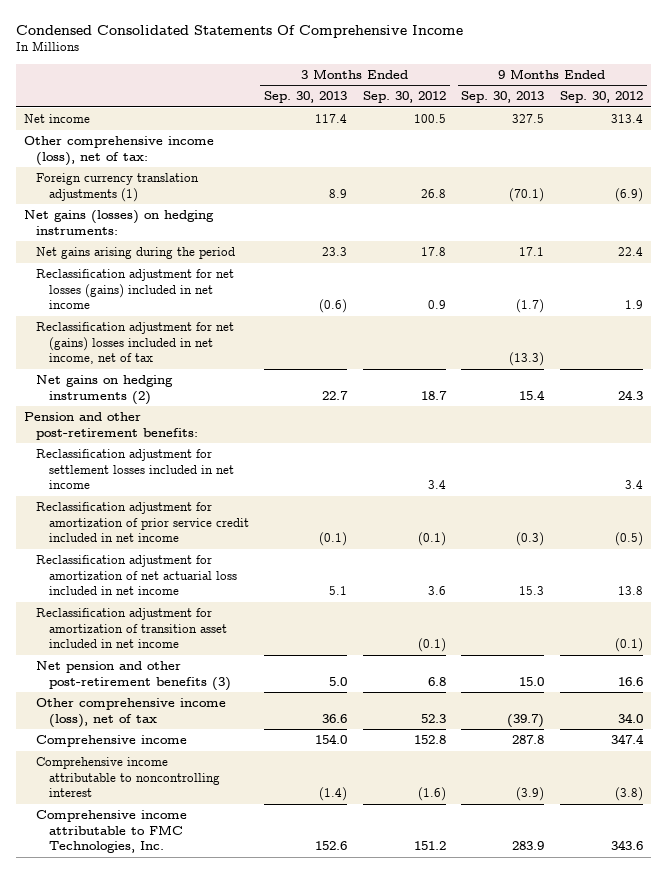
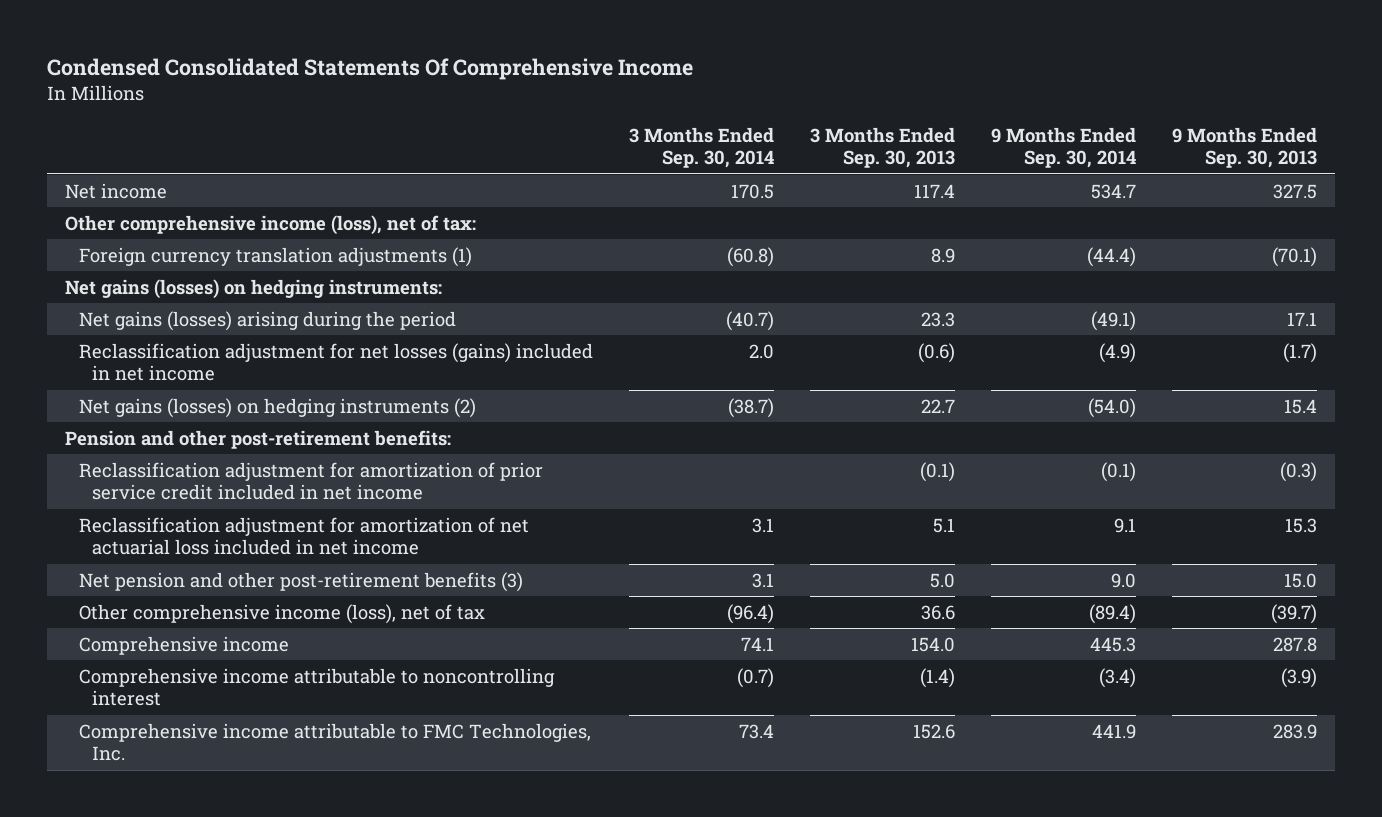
- | 3 Months Ended Sep. 30, 2013 | 3 Months Ended Sep. 30, 2012 | 9 Months Ended Sep. 30, 2013 | 9 Months Ended Sep. 30, 2012
+ | 3 Months Ended Sep. 30, 2014 | 3 Months Ended Sep. 30, 2013 | 9 Months Ended Sep. 30, 2014 | 9 Months Ended Sep. 30, 2013
- Net gains arising during the period | 23.3 | 17.8 | 17.1 | 22.4
+ Net gains (losses) arising during the period | (40.7) | 23.3 | (49.1) | 17.1
- Reclassification adjustment for net (gains) losses included in net income, net of tax | | | (13.3) |
- Net gains on hedging instruments (2) | 22.7 | 18.7 | 15.4 | 24.3
+ Net gains (losses) on hedging instruments (2) | (38.7) | 22.7 | (54.0) | 15.4
- Reclassification adjustment for settlement losses included in net income | | 3.4 | | 3.4
- Reclassification adjustment for amortization of transition asset included in net income | | (0.1) | | (0.1)

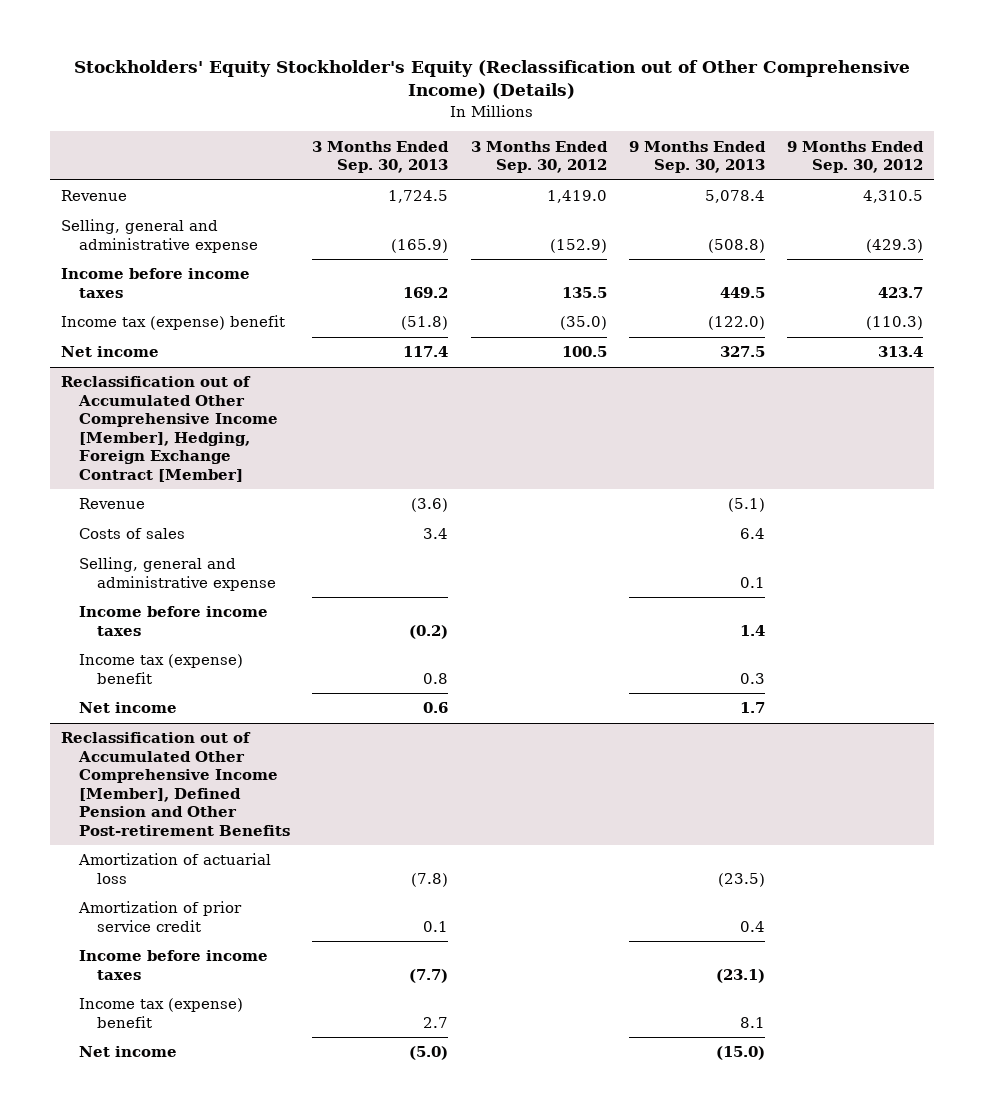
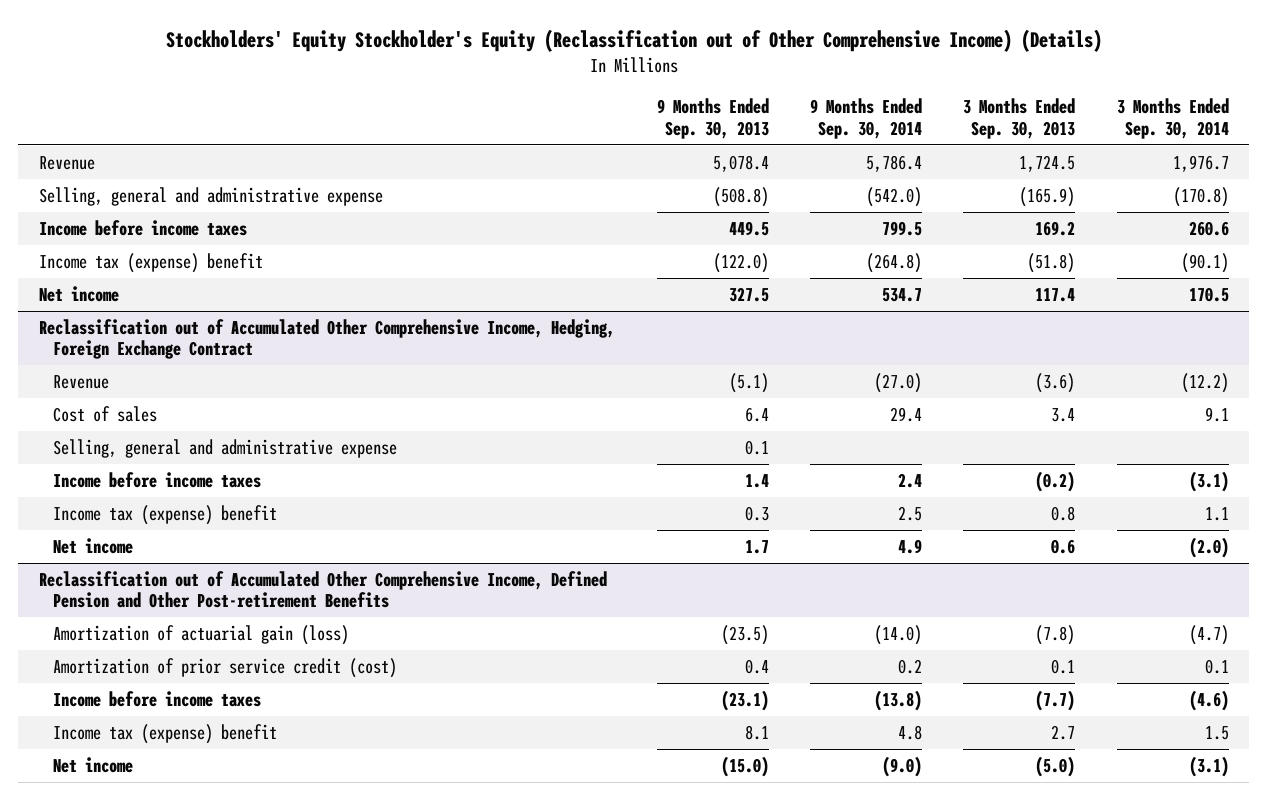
- | 3 Months Ended Sep. 30, 2013 | 3 Months Ended Sep. 30, 2012 | 9 Months Ended Sep. 30, 2013 | 9 Months Ended Sep. 30, 2012
+ | 9 Months Ended Sep. 30, 2013 | 9 Months Ended Sep. 30, 2014 | 3 Months Ended Sep. 30, 2013 | 3 Months Ended Sep. 30, 2014
- Reclassification out of Accumulated Other Comprehensive Income [Member], Hedging, Foreign Exchange Contract [Member]
+ Reclassification out of Accumulated Other Comprehensive Income, Hedging, Foreign Exchange Contract
- Costs of sales | 3.4 | | 6.4 |
+ Cost of sales | 6.4 | 29.4 | 3.4 | 9.1
- Reclassification out of Accumulated Other Comprehensive Income [Member], Defined Pension and Other Post-retirement Benefits
- Amortization of actuarial loss | (7.8) | | (23.5) |
- Amortization of prior service credit | 0.1 | | 0.4 |
+ Reclassification out of Accumulated Other Comprehensive Income, Defined Pension and Other Post-retirement Benefits
+ Amortization of actuarial gain (loss) | (23.5) | (14.0) | (7.8) | (4.7)
+ Amortization of prior service credit (cost) | 0.4 | 0.2 | 0.1 | 0.1

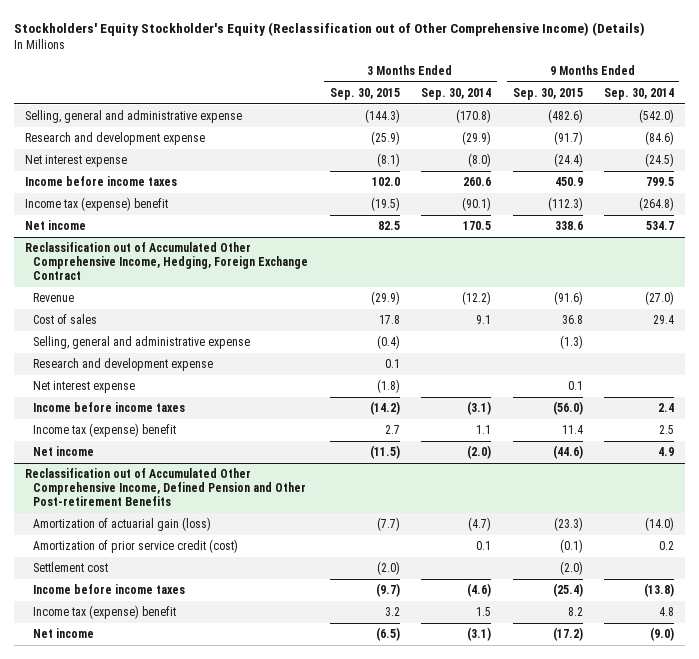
- | 9 Months Ended Sep. 30, 2013 | 9 Months Ended Sep. 30, 2014 | 3 Months Ended Sep. 30, 2013 | 3 Months Ended Sep. 30, 2014
+ | 3 Months Ended Sep. 30, 2015 | 3 Months Ended Sep. 30, 2014 | 9 Months Ended Sep. 30, 2015 | 9 Months Ended Sep. 30, 2014
- Revenue | 5,078.4 | 5,786.4 | 1,724.5 | 1,976.7
+ Research and development expense | (25.9) | (29.9) | (91.7) | (84.6)
+ Net interest expense | (8.1) | (8.0) | (24.4) | (24.5)
@ Reclassification out of Accumulated Other Comprehensive Income, Hedging, Foreign Exchange Contract
+ Research and development expense | 0.1 | | |
+ Net interest expense | (1.8) | | 0.1 |
@ Reclassification out of Accumulated Other Comprehensive Income, Defined Pension and Other Post-retirement Benefits
+ Settlement cost | (2.0) | | (2.0) |

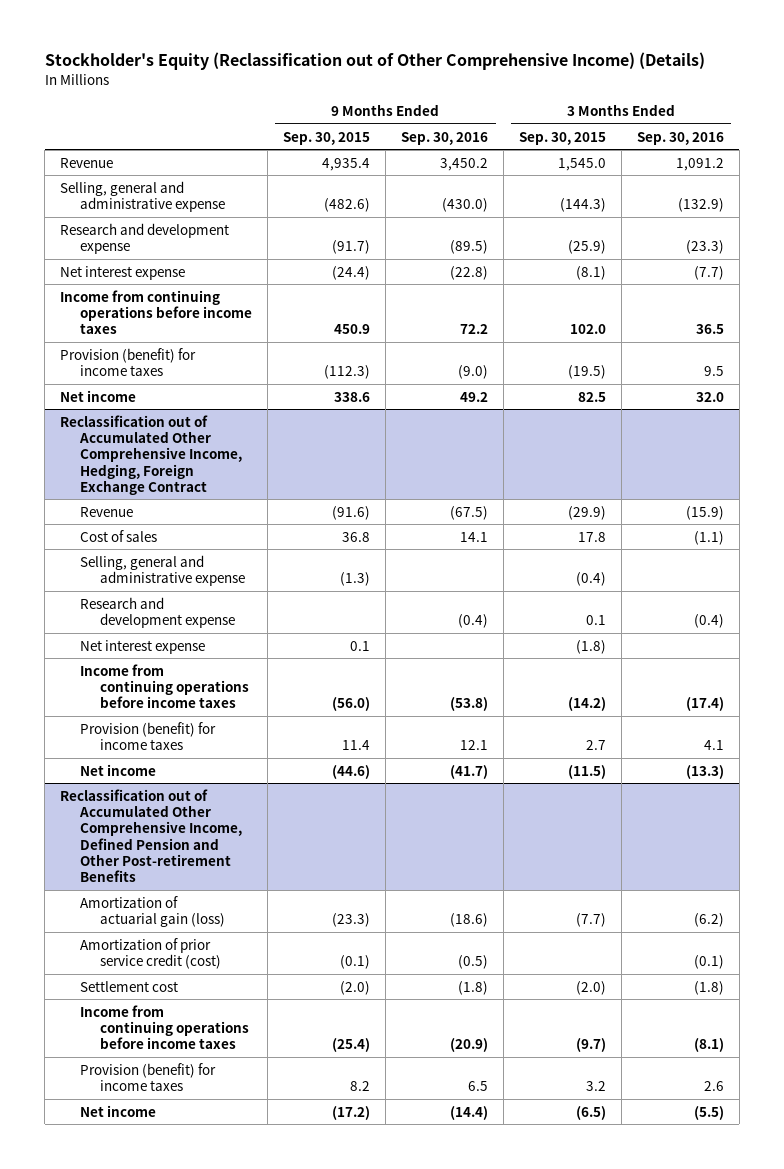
- Stockholders' Equity Stockholder's Equity (Reclassification out of Other Comprehensive Income) (Details)
+ Stockholder's Equity (Reclassification out of Other Comprehensive Income) (Details)
- | 3 Months Ended Sep. 30, 2015 | 3 Months Ended Sep. 30, 2014 | 9 Months Ended Sep. 30, 2015 | 9 Months Ended Sep. 30, 2014
+ | 9 Months Ended Sep. 30, 2015 | 9 Months Ended Sep. 30, 2016 | 3 Months Ended Sep. 30, 2015 | 3 Months Ended Sep. 30, 2016
+ Revenue | 4,935.4 | 3,450.2 | 1,545.0 | 1,091.2
- Income before income taxes | 102.0 | 260.6 | 450.9 | 799.5
- Income tax (expense) benefit | (19.5) | (90.1) | (112.3) | (264.8)
+ Income from continuing operations before income taxes | 450.9 | 72.2 | 102.0 | 36.5
+ Provision (benefit) for income taxes | (112.3) | (9.0) | (19.5) | 9.5
@ Reclassification out of Accumulated Other Comprehensive Income, Hedging, Foreign Exchange Contract
- Income before income taxes | (14.2) | (3.1) | (56.0) | 2.4
- Income tax (expense) benefit | 2.7 | 1.1 | 11.4 | 2.5
+ Income from continuing operations before income taxes | (56.0) | (53.8) | (14.2) | (17.4)
+ Provision (benefit) for income taxes | 11.4 | 12.1 | 2.7 | 4.1
@ Reclassification out of Accumulated Other Comprehensive Income, Defined Pension and Other Post-retirement Benefits
- Income before income taxes | (9.7) | (4.6) | (25.4) | (13.8)
- Income tax (expense) benefit | 3.2 | 1.5 | 8.2 | 4.8
+ Income from continuing operations before income taxes | (25.4) | (20.9) | (9.7) | (8.1)
+ Provision (benefit) for income taxes | 8.2 | 6.5 | 3.2 | 2.6

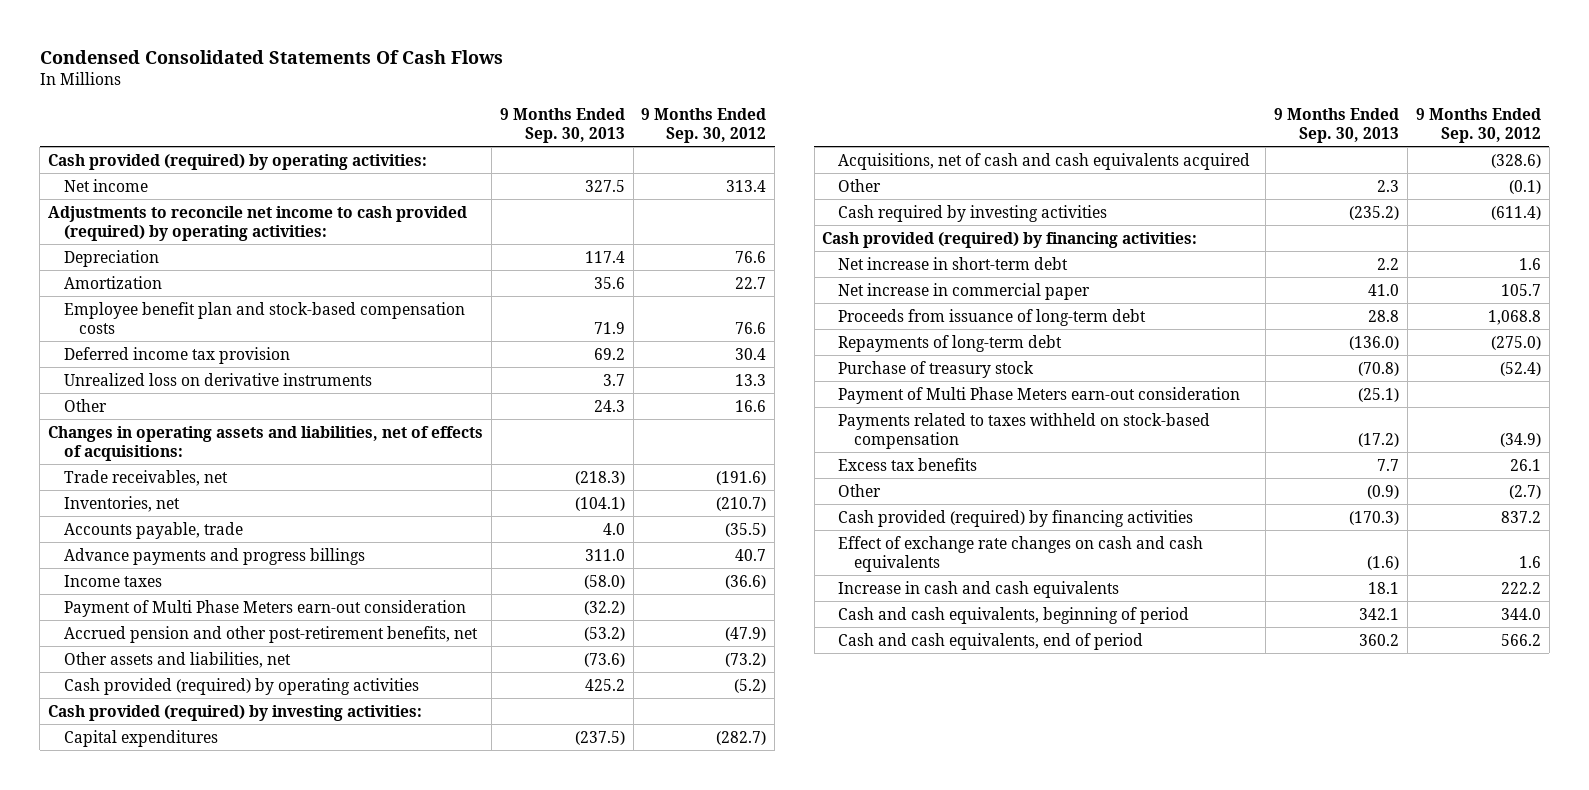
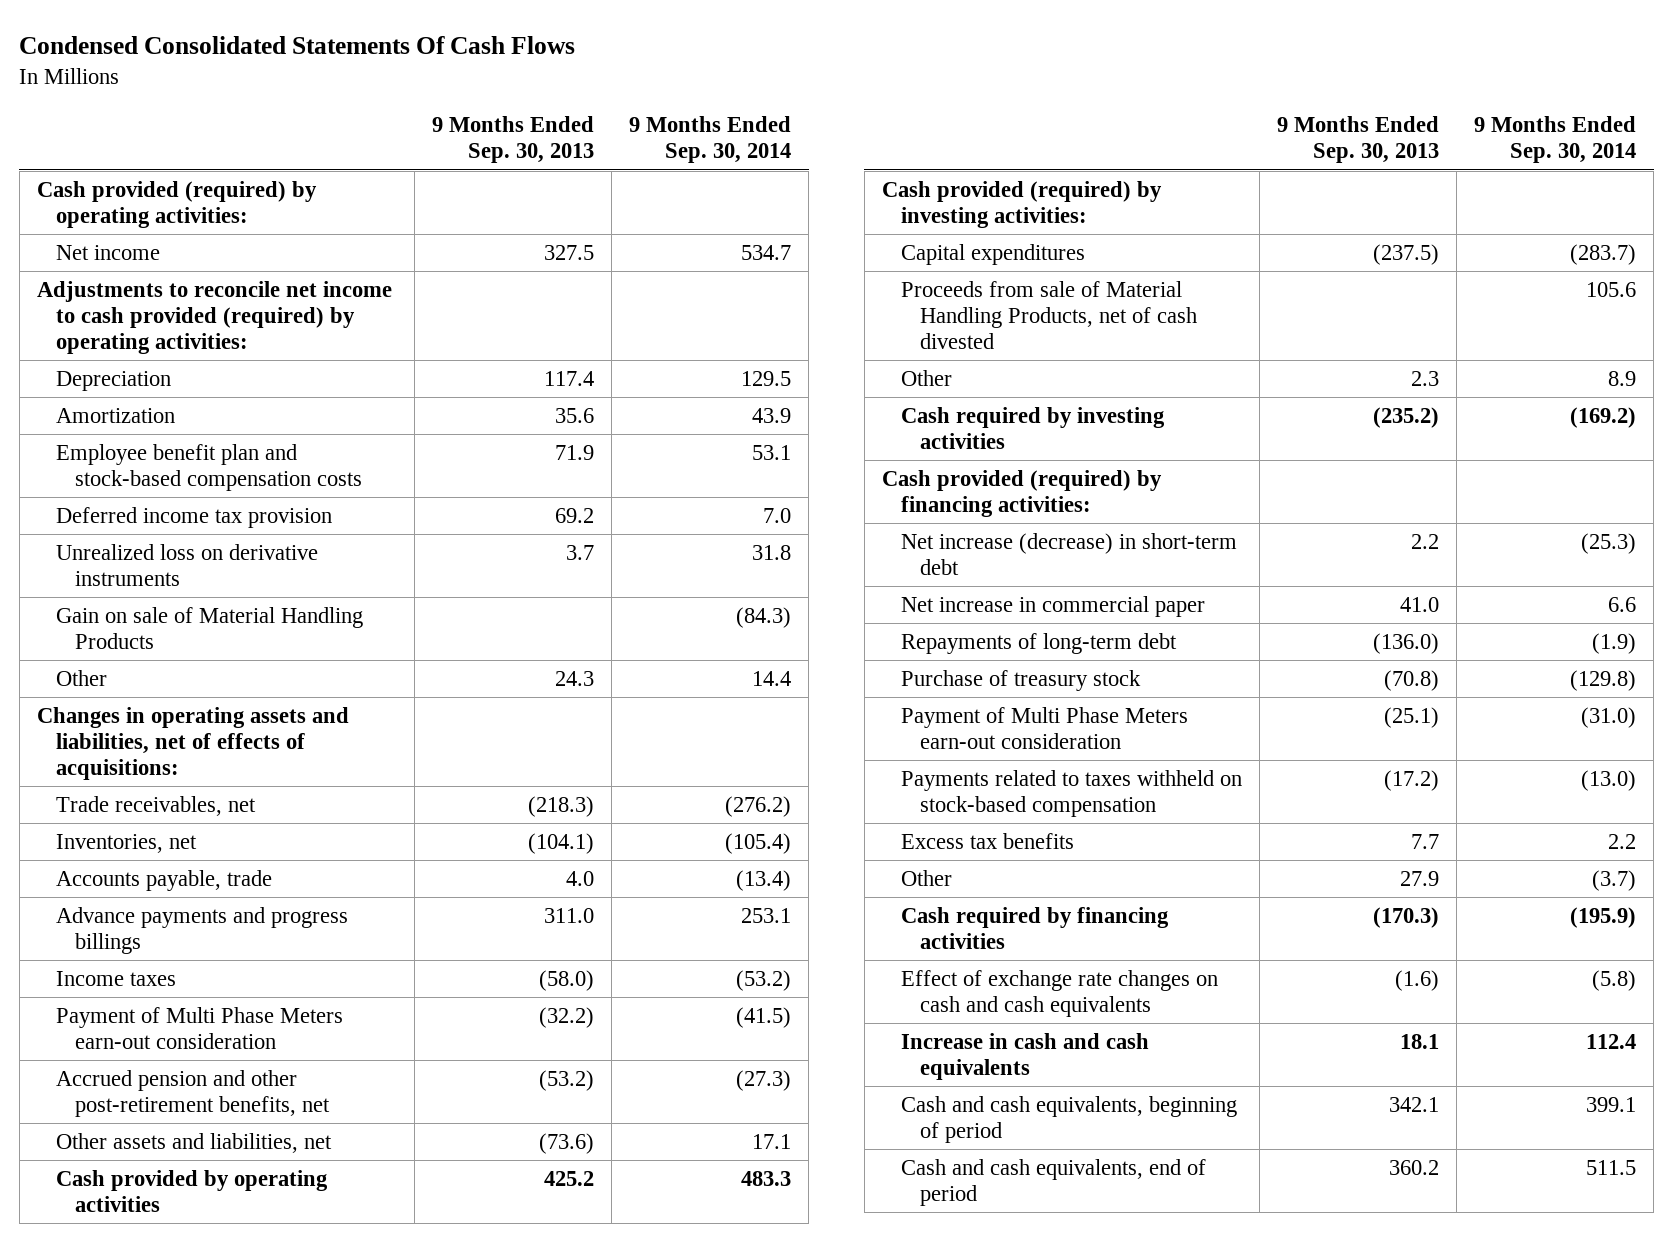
- | 9 Months Ended Sep. 30, 2013 | 9 Months Ended Sep. 30, 2012
+ | 9 Months Ended Sep. 30, 2013 | 9 Months Ended Sep. 30, 2014
+ Gain on sale of Material Handling Products | | (84.3)
- Cash provided (required) by operating activities | 425.2 | (5.2)
+ Cash provided by operating activities | 425.2 | 483.3
- Acquisitions, net of cash and cash equivalents acquired | | (328.6)
+ Proceeds from sale of Material Handling Products, net of cash divested | | 105.6
- Net increase in short-term debt | 2.2 | 1.6
+ Net increase (decrease) in short-term debt | 2.2 | (25.3)
- Proceeds from issuance of long-term debt | 28.8 | 1,068.8
- Other | (0.9) | (2.7)
- Cash provided (required) by financing activities | (170.3) | 837.2
+ Other | 27.9 | (3.7)
+ Cash required by financing activities | (170.3) | (195.9)

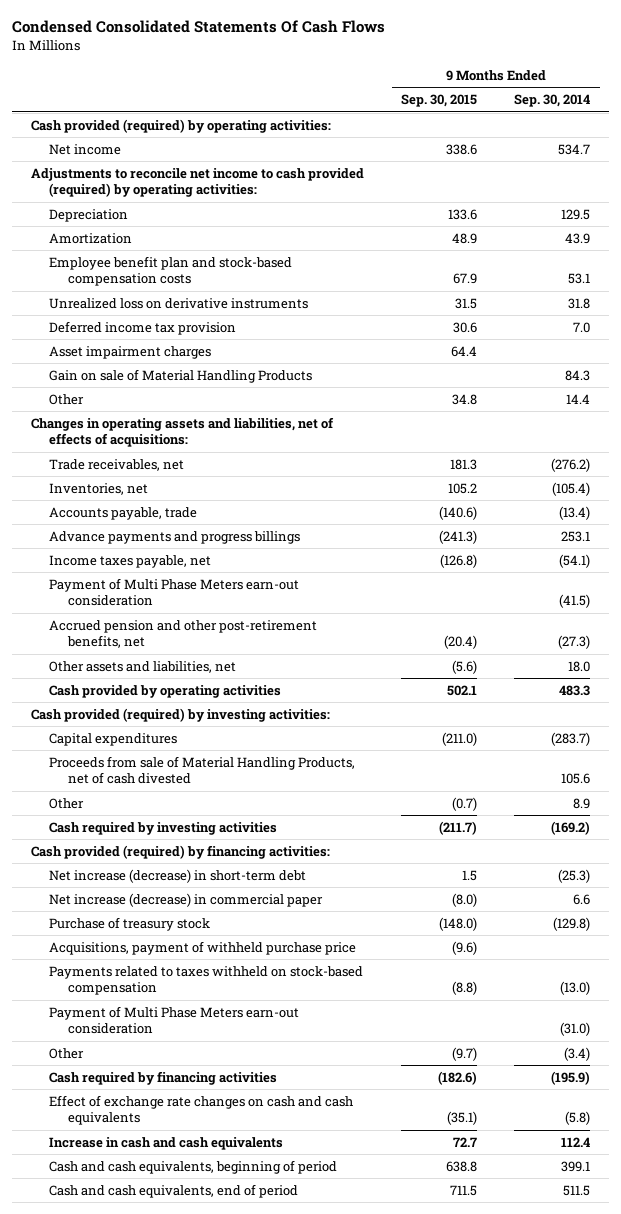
- | 9 Months Ended Sep. 30, 2013 | 9 Months Ended Sep. 30, 2014
+ | 9 Months Ended Sep. 30, 2015 | 9 Months Ended Sep. 30, 2014
- Gain on sale of Material Handling Products | | (84.3)
moved down: Deferred income tax provision | 30.6 | 7.0
+ Asset impairment charges | 64.4 |
+ Gain on sale of Material Handling Products | | 84.3
- Income taxes | (58.0) | (53.2)
+ Income taxes payable, net | (126.8) | (54.1)
- Other assets and liabilities, net | (73.6) | 17.1
+ Other assets and liabilities, net | (5.6) | 18.0
- Net increase in commercial paper | 41.0 | 6.6
- Repayments of long-term debt | (136.0) | (1.9)
+ Net increase (decrease) in commercial paper | (8.0) | 6.6
+ Acquisitions, payment of withheld purchase price | (9.6) |
- Excess tax benefits | 7.7 | 2.2
- Other | 27.9 | (3.7)
moved down: Payment of Multi Phase Meters earn-out consideration | | (31.0)
+ Other | (9.7) | (3.4)

